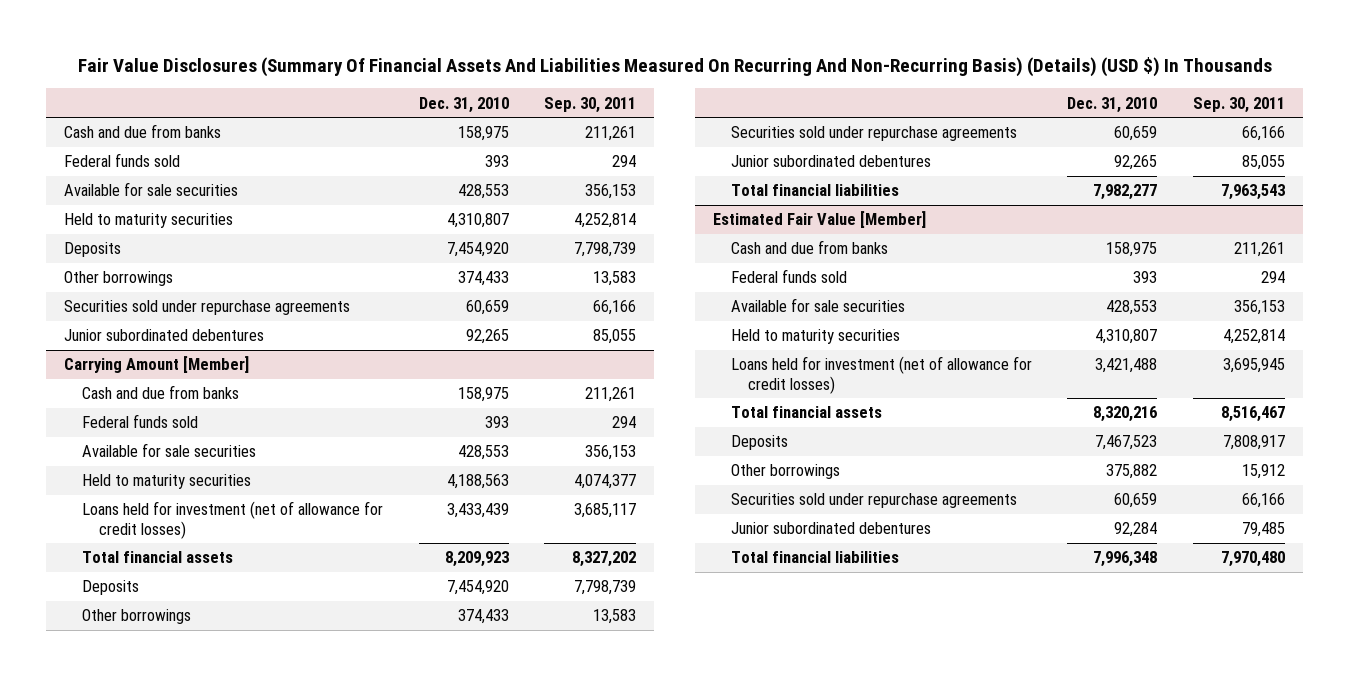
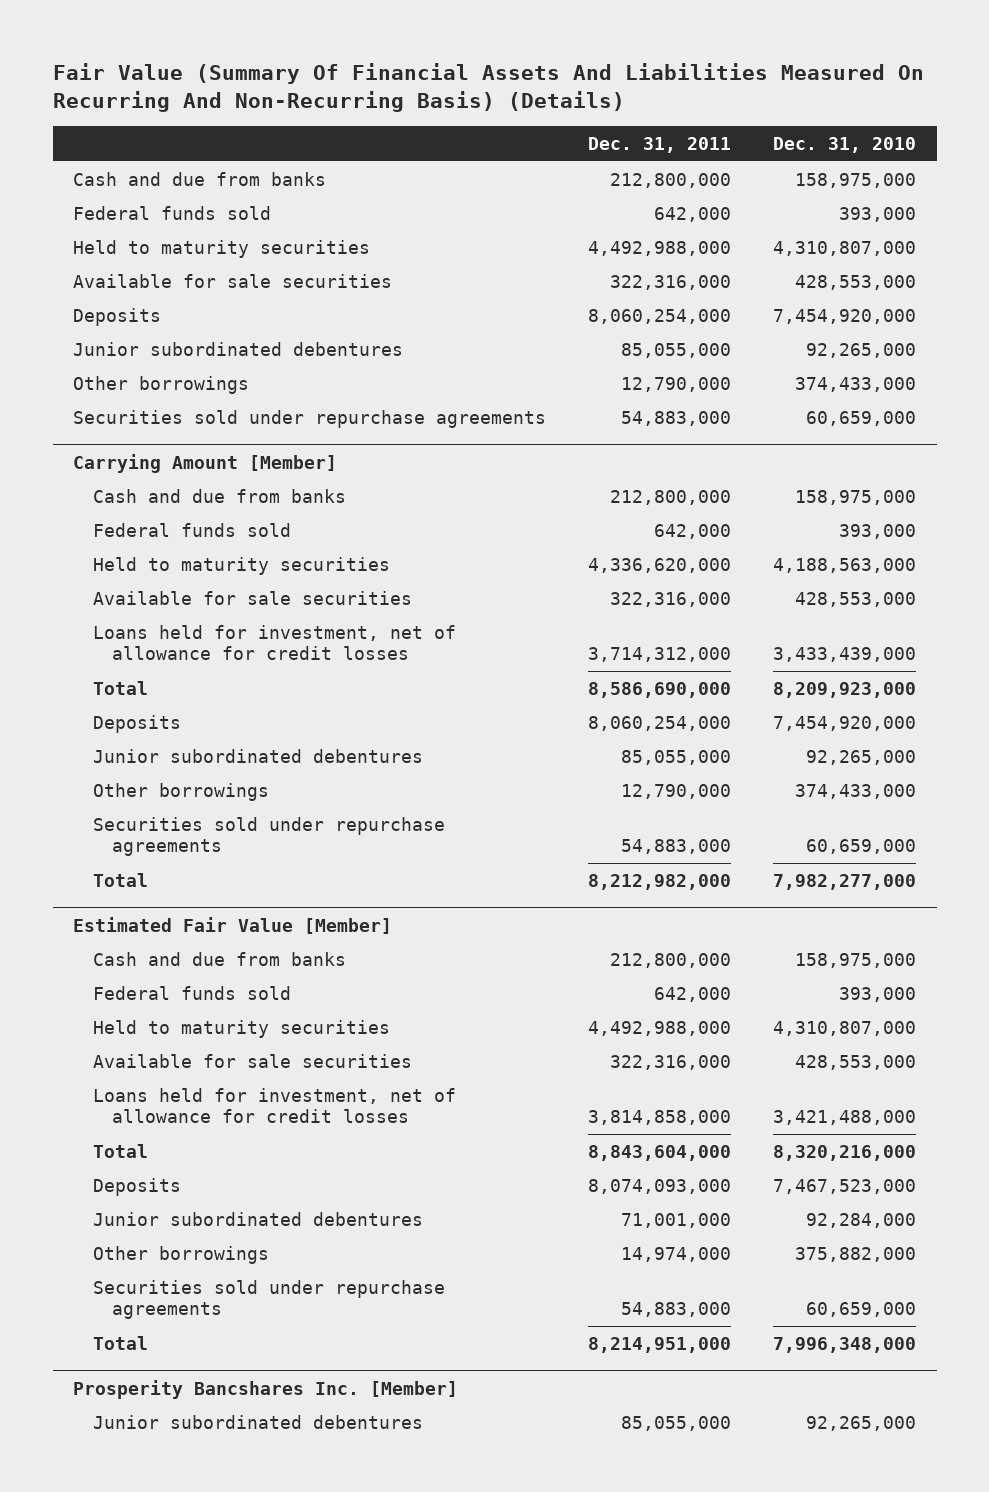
- Fair Value Disclosures (Summary Of Financial Assets And Liabilities Measured On Recurring And Non-Recurring Basis) (Details) (USD $) In Thousands
+ Fair Value (Summary Of Financial Assets And Liabilities Measured On Recurring And Non-Recurring Basis) (Details)
- | Dec. 31, 2010 | Sep. 30, 2011
+ | Dec. 31, 2011 | Dec. 31, 2010
- Cash and due from banks | 158,975 | 211,261
- Federal funds sold | 393 | 294
- Available for sale securities | 428,553 | 356,153
- Held to maturity securities | 4,310,807 | 4,252,814
- Deposits | 7,454,920 | 7,798,739
- Other borrowings | 374,433 | 13,583
- Securities sold under repurchase agreements | 60,659 | 66,166
- Junior subordinated debentures | 92,265 | 85,055
+ Cash and due from banks | 212,800,000 | 158,975,000
+ Federal funds sold | 642,000 | 393,000
+ Held to maturity securities | 4,492,988,000 | 4,310,807,000
+ Available for sale securities | 322,316,000 | 428,553,000
+ Deposits | 8,060,254,000 | 7,454,920,000
+ Junior subordinated debentures | 85,055,000 | 92,265,000
+ Other borrowings | 12,790,000 | 374,433,000
+ Securities sold under repurchase agreements | 54,883,000 | 60,659,000
@ Carrying Amount [Member]
- Cash and due from banks | 158,975 | 211,261
- Federal funds sold | 393 | 294
- Available for sale securities | 428,553 | 356,153
- Held to maturity securities | 4,188,563 | 4,074,377
- Loans held for investment (net of allowance for credit losses) | 3,433,439 | 3,685,117
- Total financial assets | 8,209,923 | 8,327,202
- Deposits | 7,454,920 | 7,798,739
- Other borrowings | 374,433 | 13,583
- Securities sold under repurchase agreements | 60,659 | 66,166
- Junior subordinated debentures | 92,265 | 85,055
- Total financial liabilities | 7,982,277 | 7,963,543
+ Cash and due from banks | 212,800,000 | 158,975,000
+ Federal funds sold | 642,000 | 393,000
+ Held to maturity securities | 4,336,620,000 | 4,188,563,000
+ Available for sale securities | 322,316,000 | 428,553,000
+ Loans held for investment, net of allowance for credit losses | 3,714,312,000 | 3,433,439,000
+ Total | 8,586,690,000 | 8,209,923,000
+ Deposits | 8,060,254,000 | 7,454,920,000
+ Junior subordinated debentures | 85,055,000 | 92,265,000
+ Other borrowings | 12,790,000 | 374,433,000
+ Securities sold under repurchase agreements | 54,883,000 | 60,659,000
+ Total | 8,212,982,000 | 7,982,277,000
@ Estimated Fair Value [Member]
- Cash and due from banks | 158,975 | 211,261
- Federal funds sold | 393 | 294
- Available for sale securities | 428,553 | 356,153
- Held to maturity securities | 4,310,807 | 4,252,814
- Loans held for investment (net of allowance for credit losses) | 3,421,488 | 3,695,945
- Total financial assets | 8,320,216 | 8,516,467
- Deposits | 7,467,523 | 7,808,917
- Other borrowings | 375,882 | 15,912
- Securities sold under repurchase agreements | 60,659 | 66,166
- Junior subordinated debentures | 92,284 | 79,485
- Total financial liabilities | 7,996,348 | 7,970,480
+ Cash and due from banks | 212,800,000 | 158,975,000
+ Federal funds sold | 642,000 | 393,000
+ Held to maturity securities | 4,492,988,000 | 4,310,807,000
+ Available for sale securities | 322,316,000 | 428,553,000
+ Loans held for investment, net of allowance for credit losses | 3,814,858,000 | 3,421,488,000
+ Total | 8,843,604,000 | 8,320,216,000
+ Deposits | 8,074,093,000 | 7,467,523,000
+ Junior subordinated debentures | 71,001,000 | 92,284,000
+ Other borrowings | 14,974,000 | 375,882,000
+ Securities sold under repurchase agreements | 54,883,000 | 60,659,000
+ Total | 8,214,951,000 | 7,996,348,000
+ Prosperity Bancshares Inc. [Member]
+ Junior subordinated debentures | 85,055,000 | 92,265,000

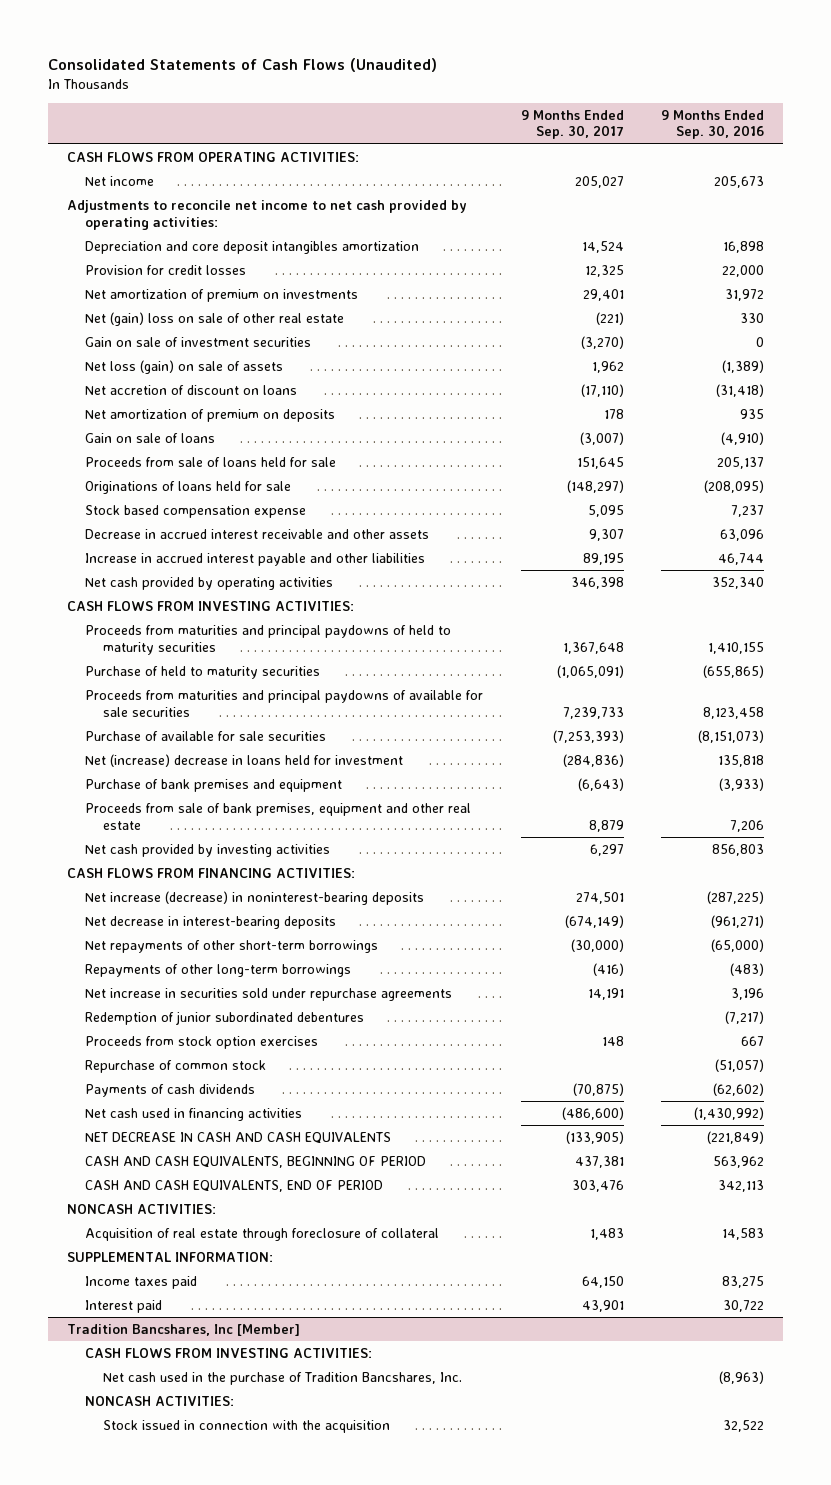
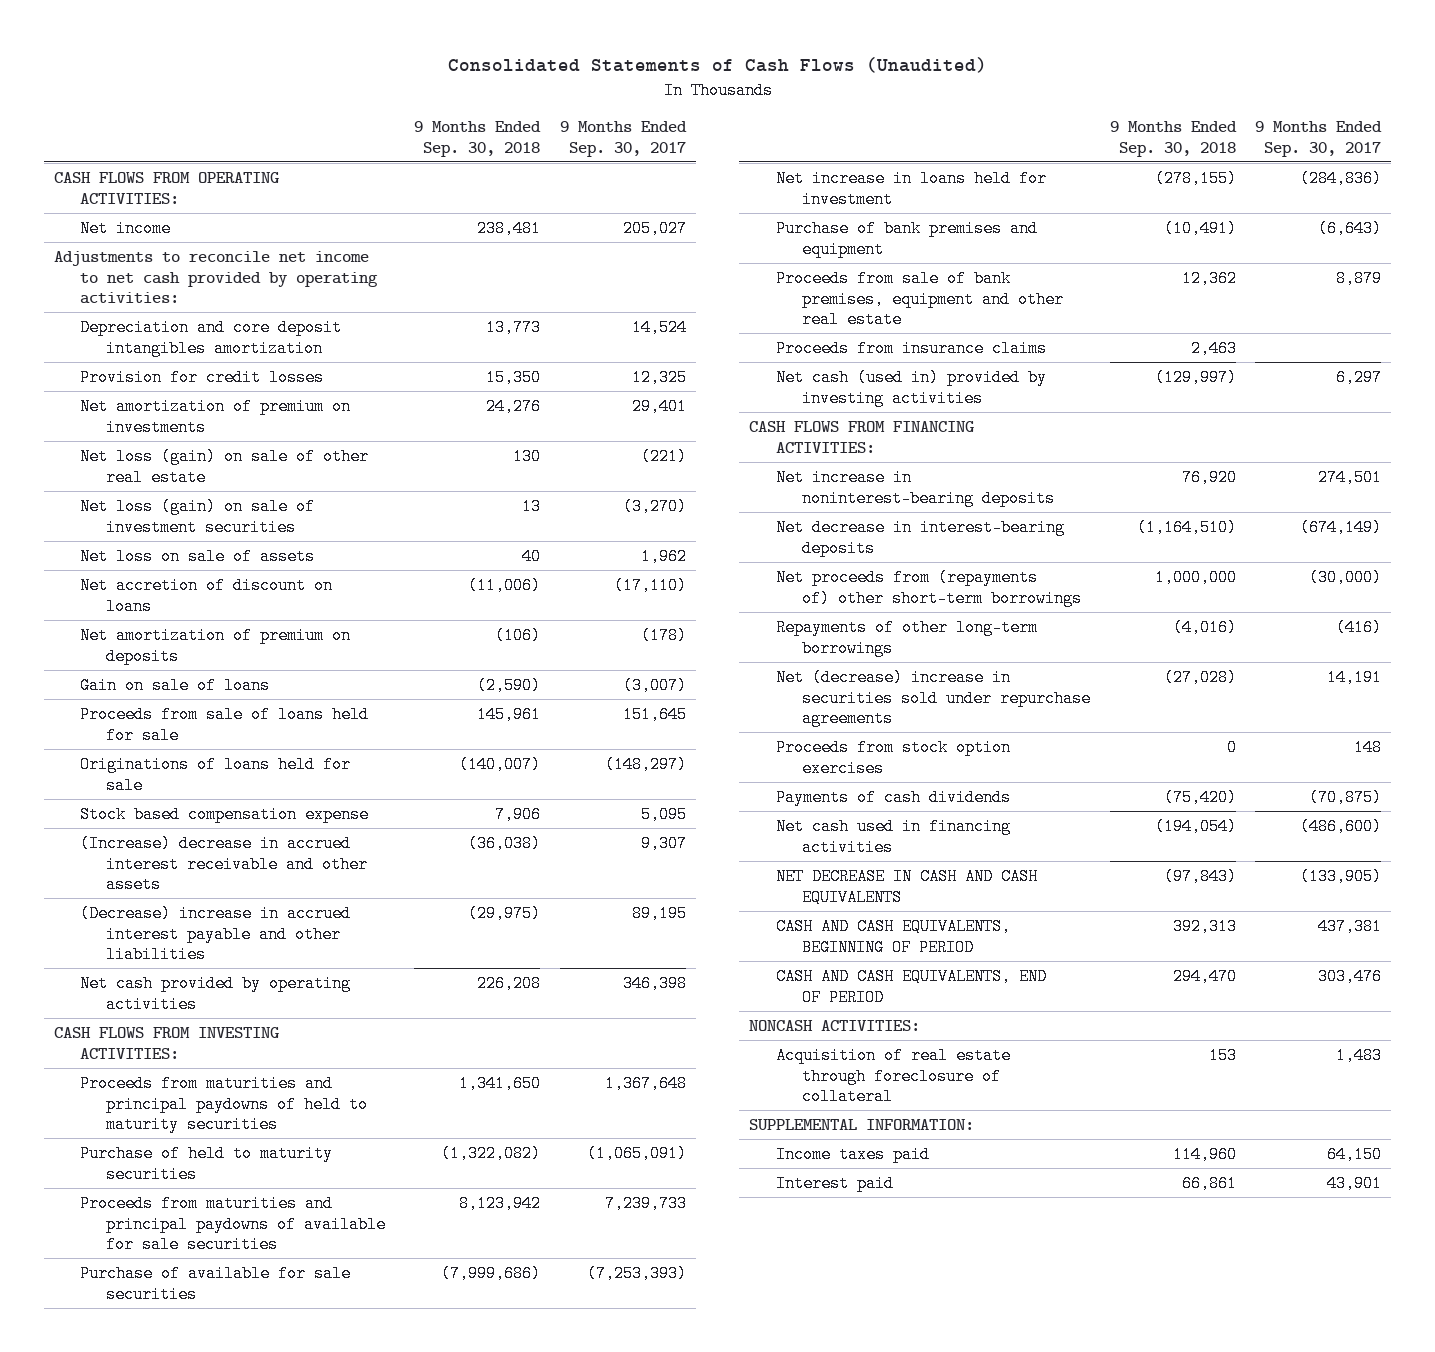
- | 9 Months Ended Sep. 30, 2017 | 9 Months Ended Sep. 30, 2016
+ | 9 Months Ended Sep. 30, 2018 | 9 Months Ended Sep. 30, 2017
- Net (gain) loss on sale of other real estate | (221) | 330
- Gain on sale of investment securities | (3,270) | 0
- Net loss (gain) on sale of assets | 1,962 | (1,389)
+ Net loss (gain) on sale of other real estate | 130 | (221)
+ Net loss (gain) on sale of investment securities | 13 | (3,270)
+ Net loss on sale of assets | 40 | 1,962
- Net amortization of premium on deposits | 178 | 935
+ Net amortization of premium on deposits | (106) | (178)
- Decrease in accrued interest receivable and other assets | 9,307 | 63,096
- Increase in accrued interest payable and other liabilities | 89,195 | 46,744
+ (Increase) decrease in accrued interest receivable and other assets | (36,038) | 9,307
+ (Decrease) increase in accrued interest payable and other liabilities | (29,975) | 89,195
- Net (increase) decrease in loans held for investment | (284,836) | 135,818
+ Net increase in loans held for investment | (278,155) | (284,836)
- Net cash provided by investing activities | 6,297 | 856,803
+ Proceeds from insurance claims | 2,463 |
+ Net cash (used in) provided by investing activities | (129,997) | 6,297
- Net increase (decrease) in noninterest-bearing deposits | 274,501 | (287,225)
+ Net increase in noninterest-bearing deposits | 76,920 | 274,501
- Net repayments of other short-term borrowings | (30,000) | (65,000)
+ Net proceeds from (repayments of) other short-term borrowings | 1,000,000 | (30,000)
- Net increase in securities sold under repurchase agreements | 14,191 | 3,196
- Redemption of junior subordinated debentures | | (7,217)
+ Net (decrease) increase in securities sold under repurchase agreements | (27,028) | 14,191
- Repurchase of common stock | | (51,057)
- Tradition Bancshares, Inc [Member]
- CASH FLOWS FROM INVESTING ACTIVITIES:
- Net cash used in the purchase of Tradition Bancshares, Inc. | | (8,963)
- NONCASH ACTIVITIES:
- Stock issued in connection with the acquisition | | 32,522

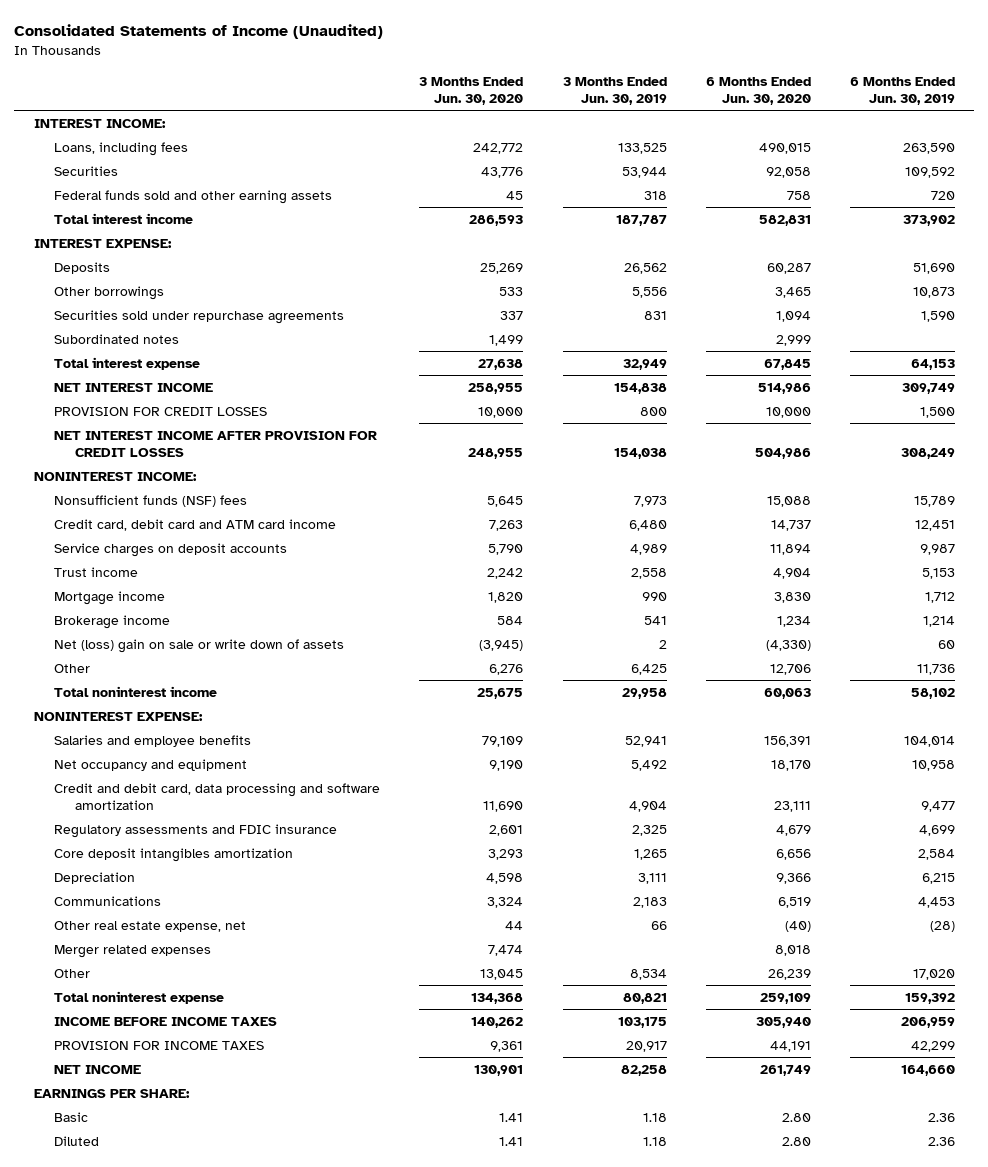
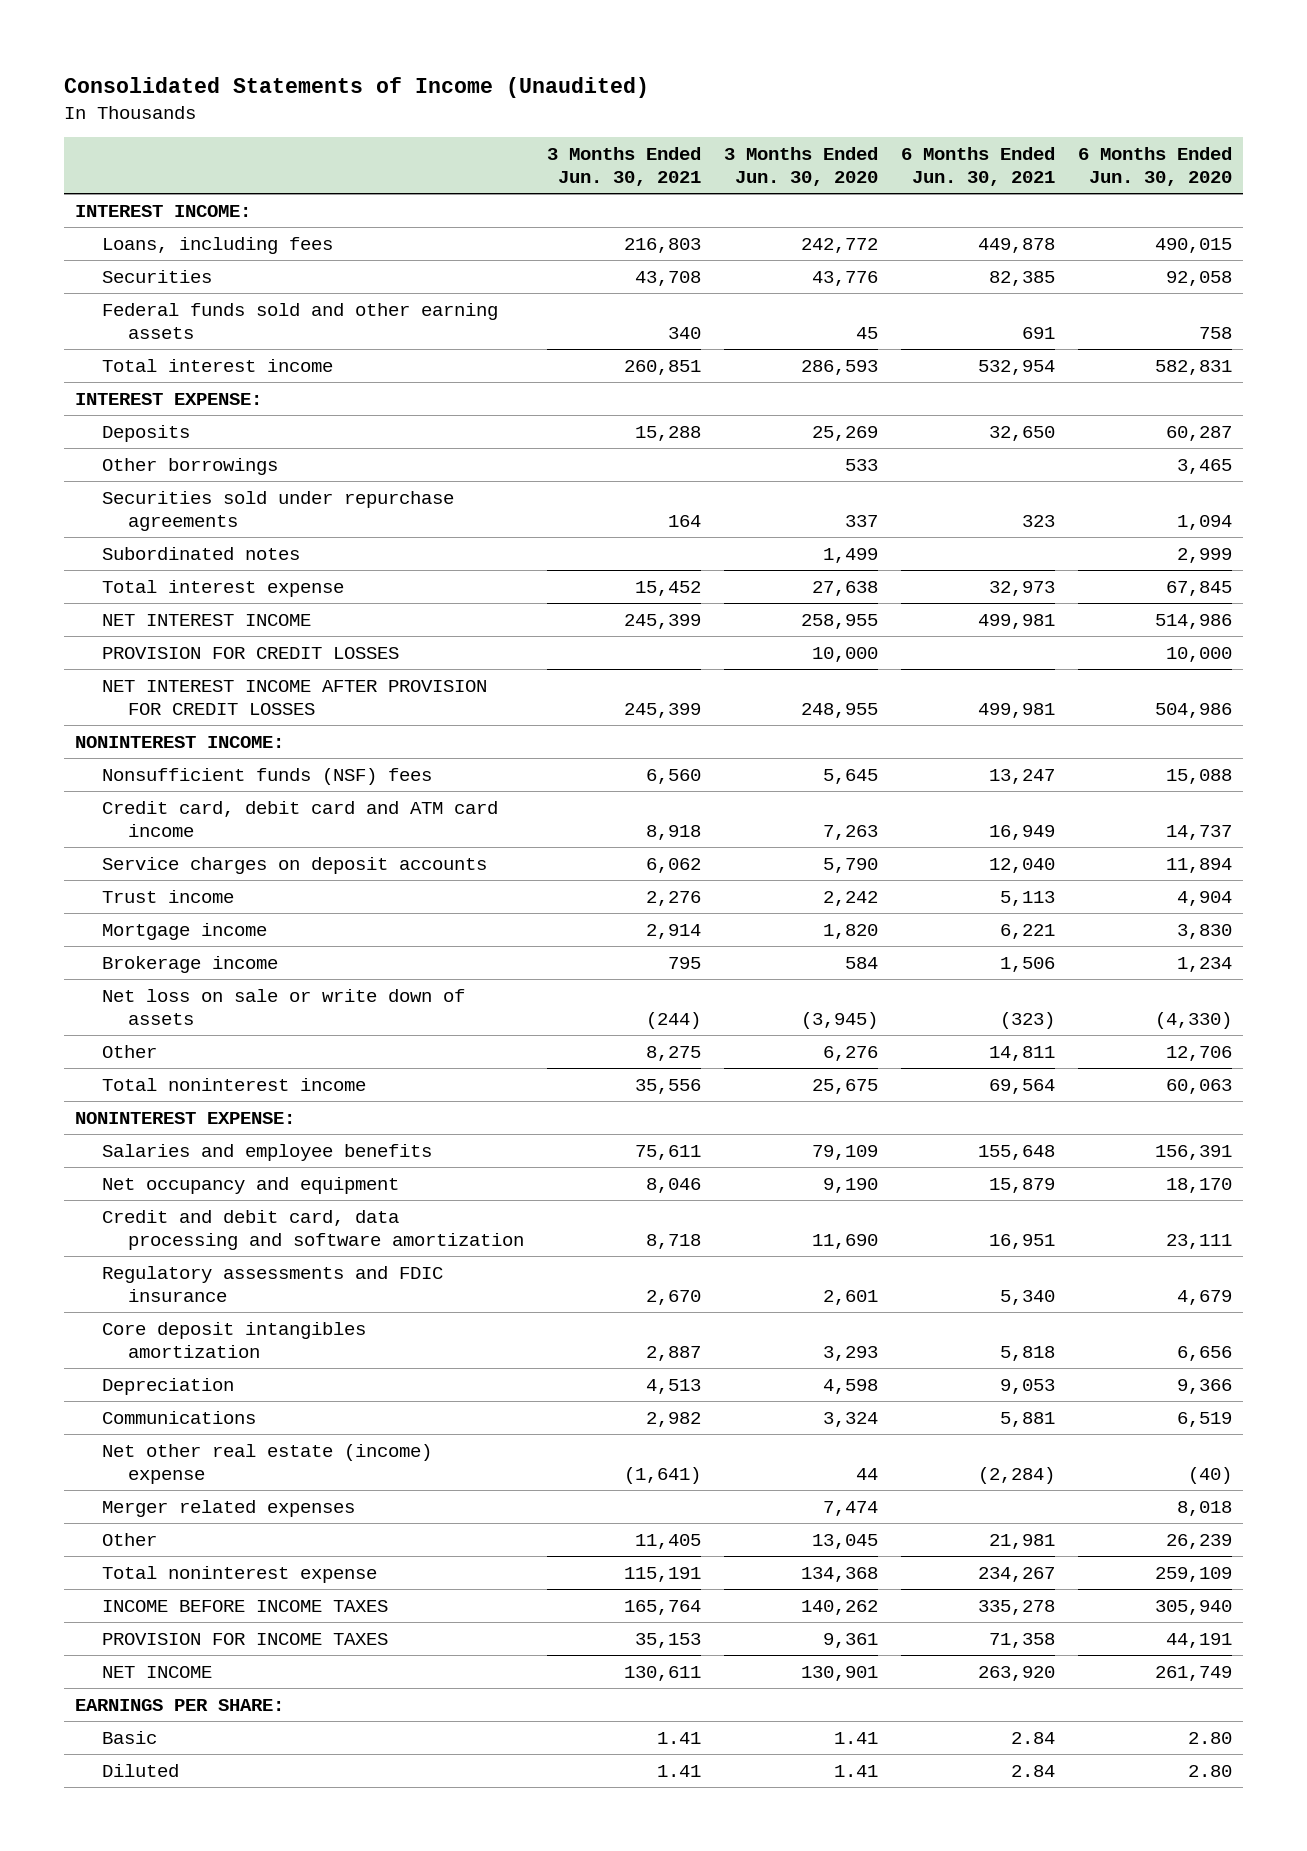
- | 3 Months Ended Jun. 30, 2020 | 3 Months Ended Jun. 30, 2019 | 6 Months Ended Jun. 30, 2020 | 6 Months Ended Jun. 30, 2019
+ | 3 Months Ended Jun. 30, 2021 | 3 Months Ended Jun. 30, 2020 | 6 Months Ended Jun. 30, 2021 | 6 Months Ended Jun. 30, 2020
- Net (loss) gain on sale or write down of assets | (3,945) | 2 | (4,330) | 60
+ Net loss on sale or write down of assets | (244) | (3,945) | (323) | (4,330)
- Other real estate expense, net | 44 | 66 | (40) | (28)
+ Net other real estate (income) expense | (1,641) | 44 | (2,284) | (40)

